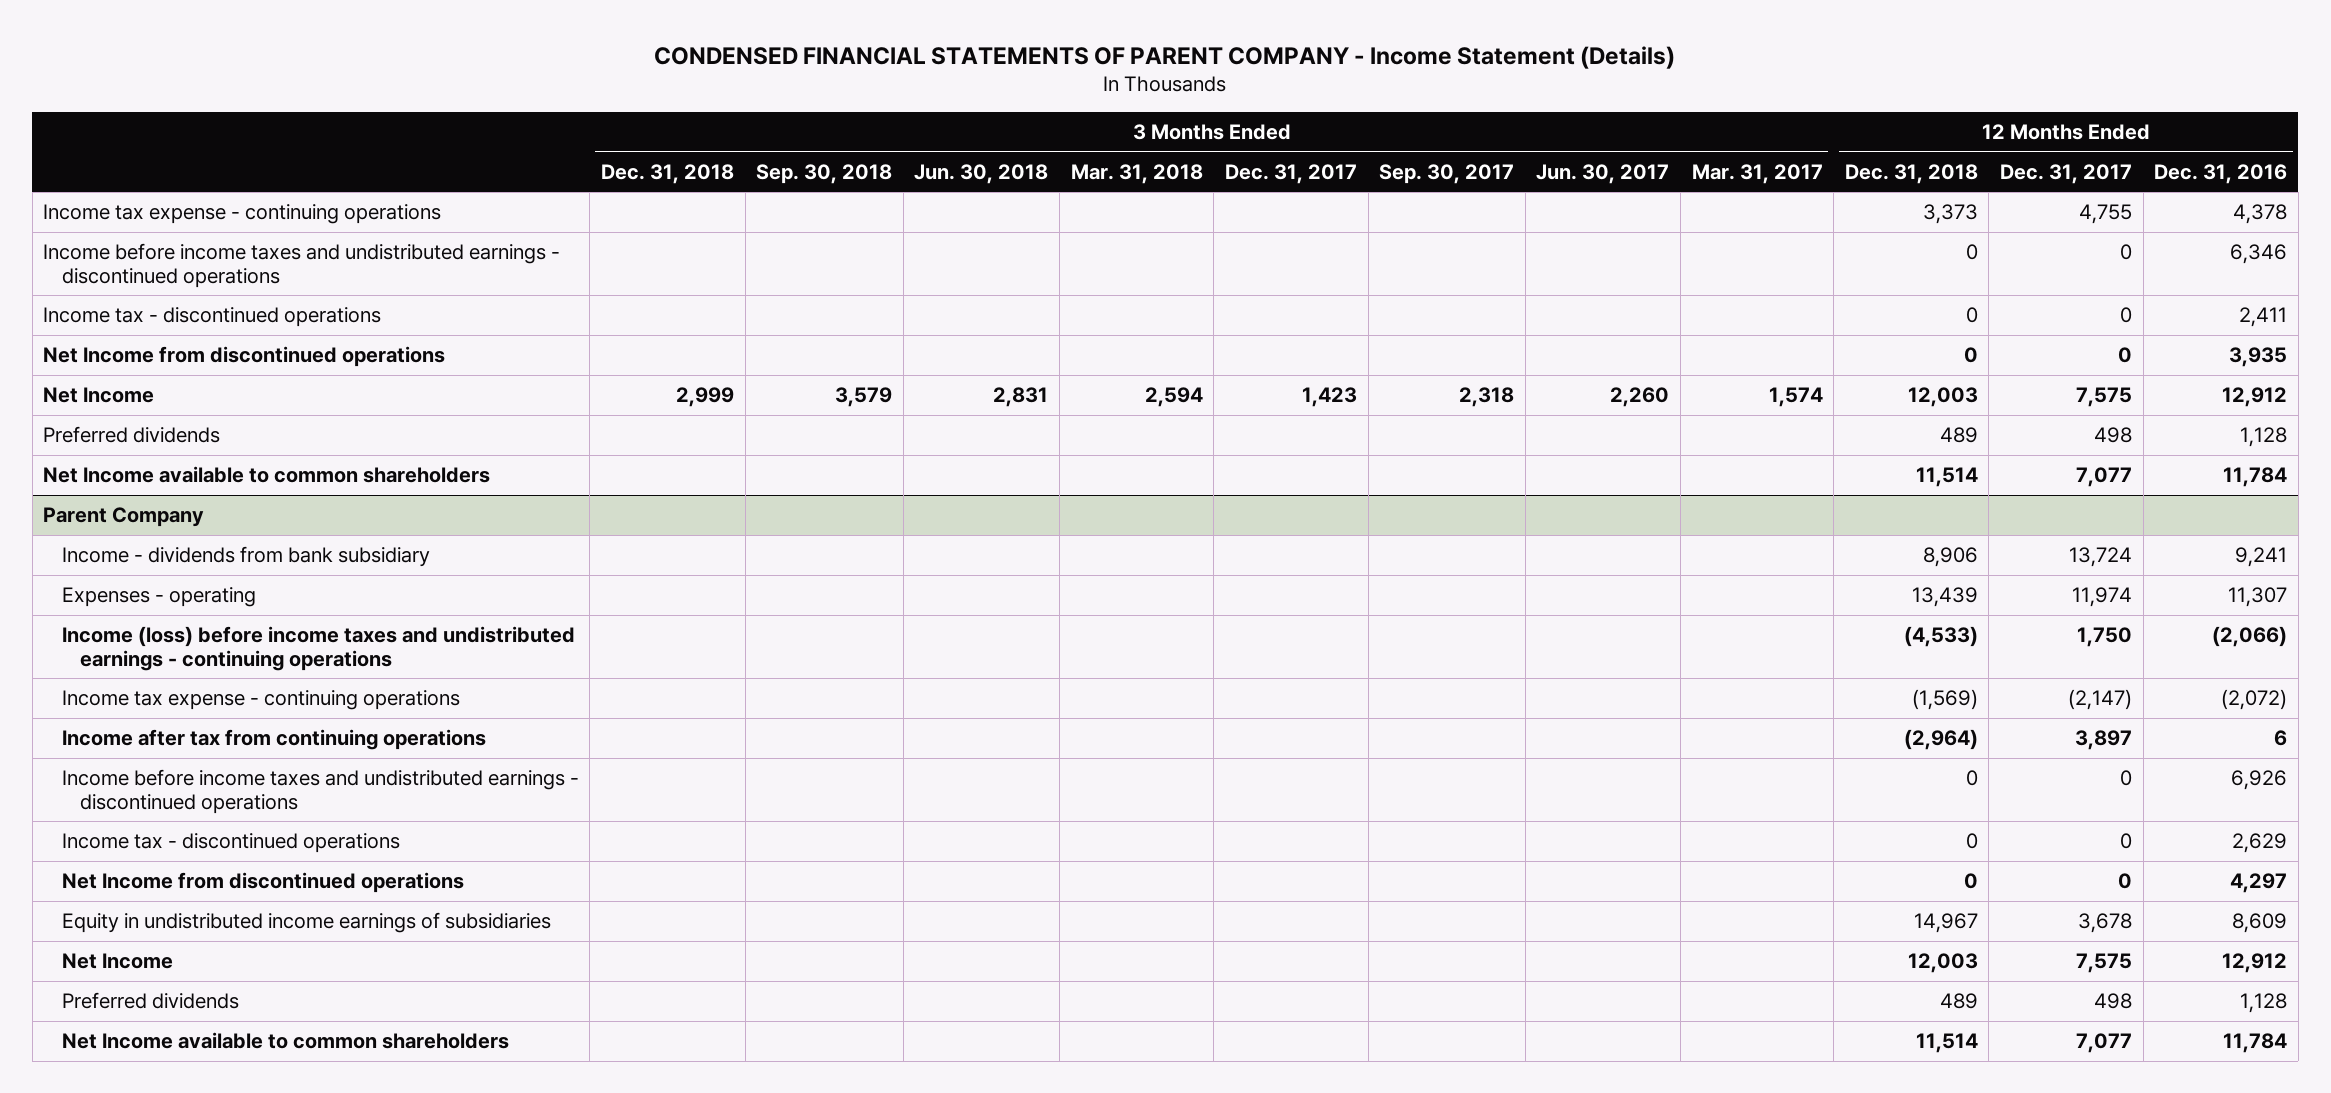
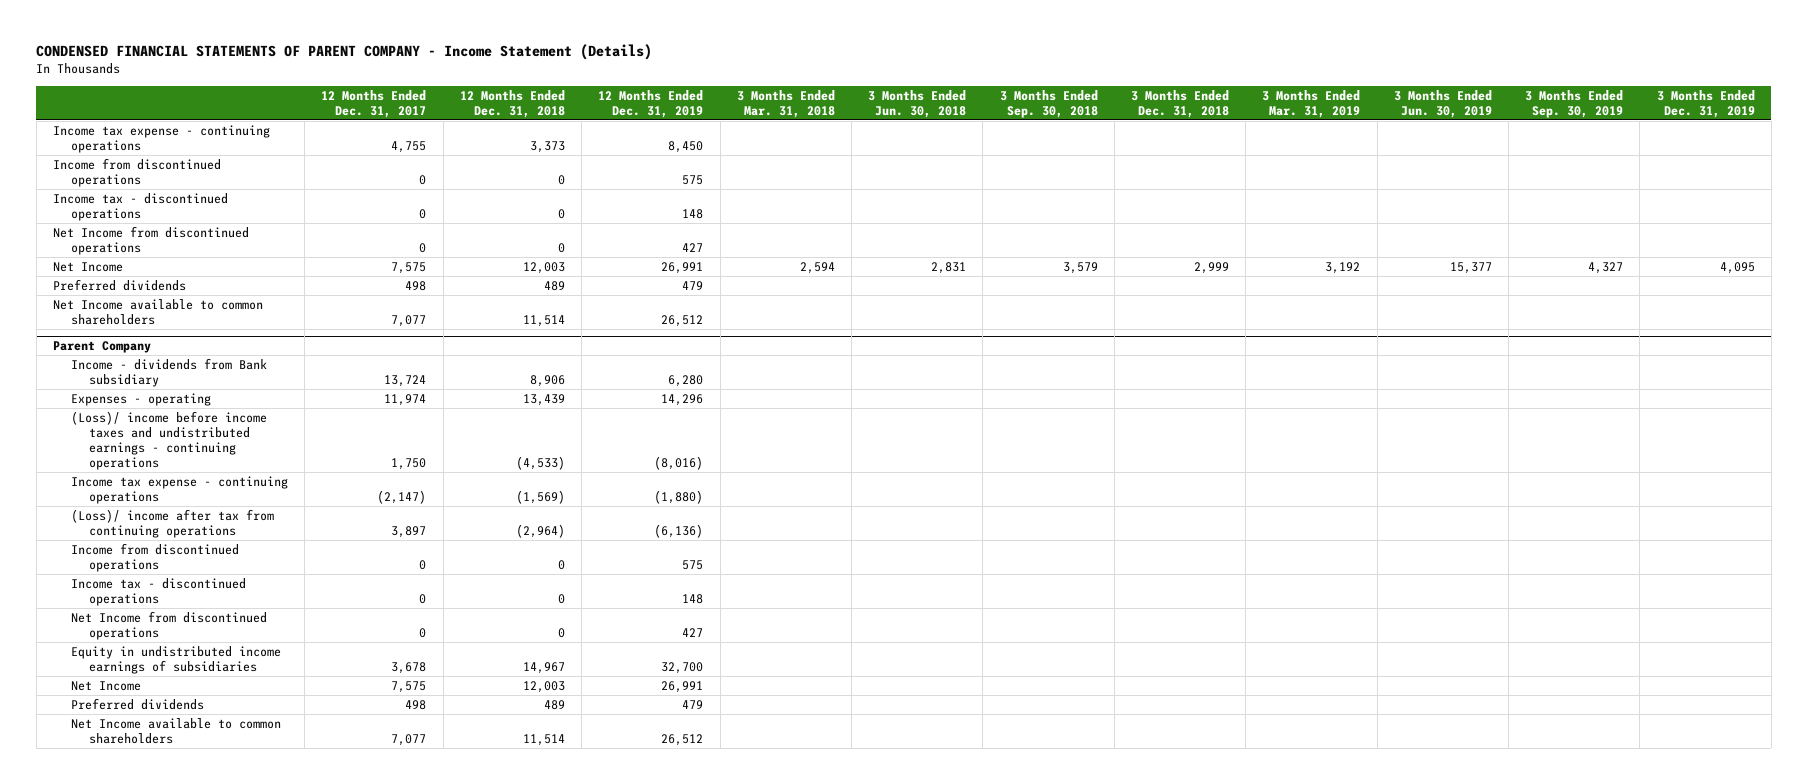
- | 3 Months Ended Dec. 31, 2018 | 3 Months Ended Sep. 30, 2018 | 3 Months Ended Jun. 30, 2018 | 3 Months Ended Mar. 31, 2018 | 3 Months Ended Dec. 31, 2017 | 3 Months Ended Sep. 30, 2017 | 3 Months Ended Jun. 30, 2017 | 3 Months Ended Mar. 31, 2017 | 12 Months Ended Dec. 31, 2018 | 12 Months Ended Dec. 31, 2017 | 12 Months Ended Dec. 31, 2016
+ | 12 Months Ended Dec. 31, 2017 | 12 Months Ended Dec. 31, 2018 | 12 Months Ended Dec. 31, 2019 | 3 Months Ended Mar. 31, 2018 | 3 Months Ended Jun. 30, 2018 | 3 Months Ended Sep. 30, 2018 | 3 Months Ended Dec. 31, 2018 | 3 Months Ended Mar. 31, 2019 | 3 Months Ended Jun. 30, 2019 | 3 Months Ended Sep. 30, 2019 | 3 Months Ended Dec. 31, 2019
- Income before income taxes and undistributed earnings - discontinued operations | | | | | | | | | 0 | 0 | 6,346
+ Income from discontinued operations | 0 | 0 | 575 | | | | | | | |
@ Parent Company
- Income - dividends from bank subsidiary | | | | | | | | | 8,906 | 13,724 | 9,241
+ Income - dividends from Bank subsidiary | 13,724 | 8,906 | 6,280 | | | | | | | |
- Income (loss) before income taxes and undistributed earnings - continuing operations | | | | | | | | | (4,533) | 1,750 | (2,066)
+ (Loss)/ income before income taxes and undistributed earnings - continuing operations | 1,750 | (4,533) | (8,016) | | | | | | | |
- Income after tax from continuing operations | | | | | | | | | (2,964) | 3,897 | 6
- Income before income taxes and undistributed earnings - discontinued operations | | | | | | | | | 0 | 0 | 6,926
+ (Loss)/ income after tax from continuing operations | 3,897 | (2,964) | (6,136) | | | | | | | |
+ Income from discontinued operations | 0 | 0 | 575 | | | | | | | |

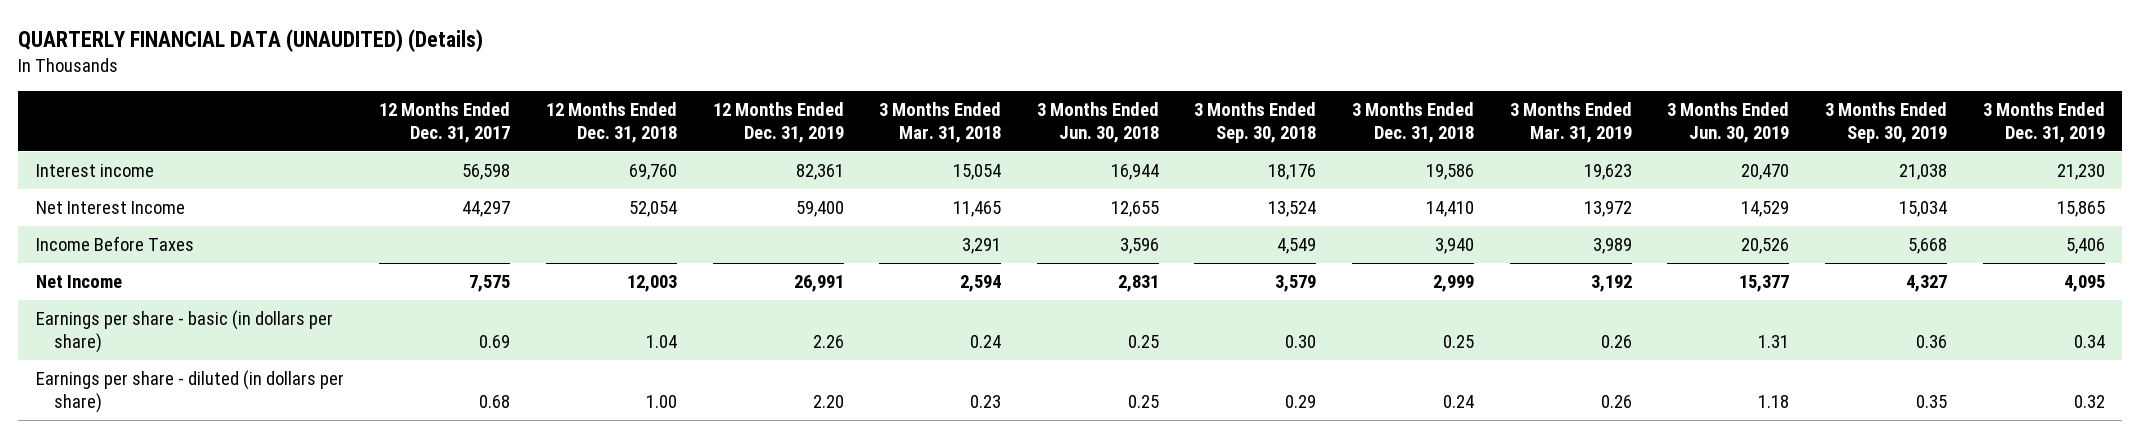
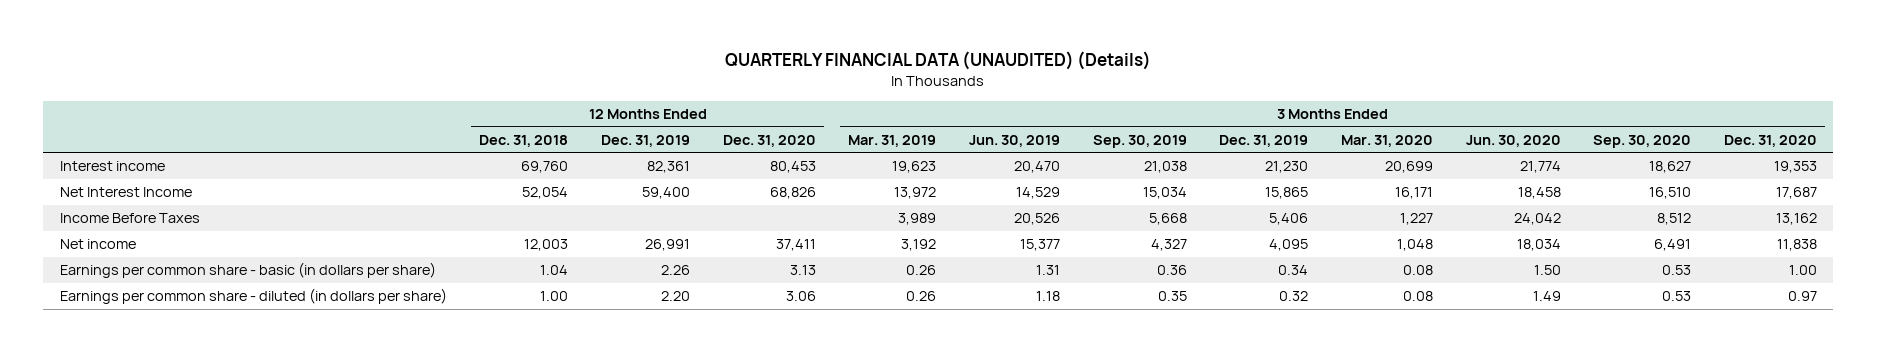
- | 12 Months Ended Dec. 31, 2017 | 12 Months Ended Dec. 31, 2018 | 12 Months Ended Dec. 31, 2019 | 3 Months Ended Mar. 31, 2018 | 3 Months Ended Jun. 30, 2018 | 3 Months Ended Sep. 30, 2018 | 3 Months Ended Dec. 31, 2018 | 3 Months Ended Mar. 31, 2019 | 3 Months Ended Jun. 30, 2019 | 3 Months Ended Sep. 30, 2019 | 3 Months Ended Dec. 31, 2019
+ | 12 Months Ended Dec. 31, 2018 | 12 Months Ended Dec. 31, 2019 | 12 Months Ended Dec. 31, 2020 | 3 Months Ended Mar. 31, 2019 | 3 Months Ended Jun. 30, 2019 | 3 Months Ended Sep. 30, 2019 | 3 Months Ended Dec. 31, 2019 | 3 Months Ended Mar. 31, 2020 | 3 Months Ended Jun. 30, 2020 | 3 Months Ended Sep. 30, 2020 | 3 Months Ended Dec. 31, 2020
- Net Income | 7,575 | 12,003 | 26,991 | 2,594 | 2,831 | 3,579 | 2,999 | 3,192 | 15,377 | 4,327 | 4,095
- Earnings per share - basic (in dollars per share) | 0.69 | 1.04 | 2.26 | 0.24 | 0.25 | 0.30 | 0.25 | 0.26 | 1.31 | 0.36 | 0.34
- Earnings per share - diluted (in dollars per share) | 0.68 | 1.00 | 2.20 | 0.23 | 0.25 | 0.29 | 0.24 | 0.26 | 1.18 | 0.35 | 0.32
+ Net income | 12,003 | 26,991 | 37,411 | 3,192 | 15,377 | 4,327 | 4,095 | 1,048 | 18,034 | 6,491 | 11,838
+ Earnings per common share - basic (in dollars per share) | 1.04 | 2.26 | 3.13 | 0.26 | 1.31 | 0.36 | 0.34 | 0.08 | 1.50 | 0.53 | 1.00
+ Earnings per common share - diluted (in dollars per share) | 1.00 | 2.20 | 3.06 | 0.26 | 1.18 | 0.35 | 0.32 | 0.08 | 1.49 | 0.53 | 0.97

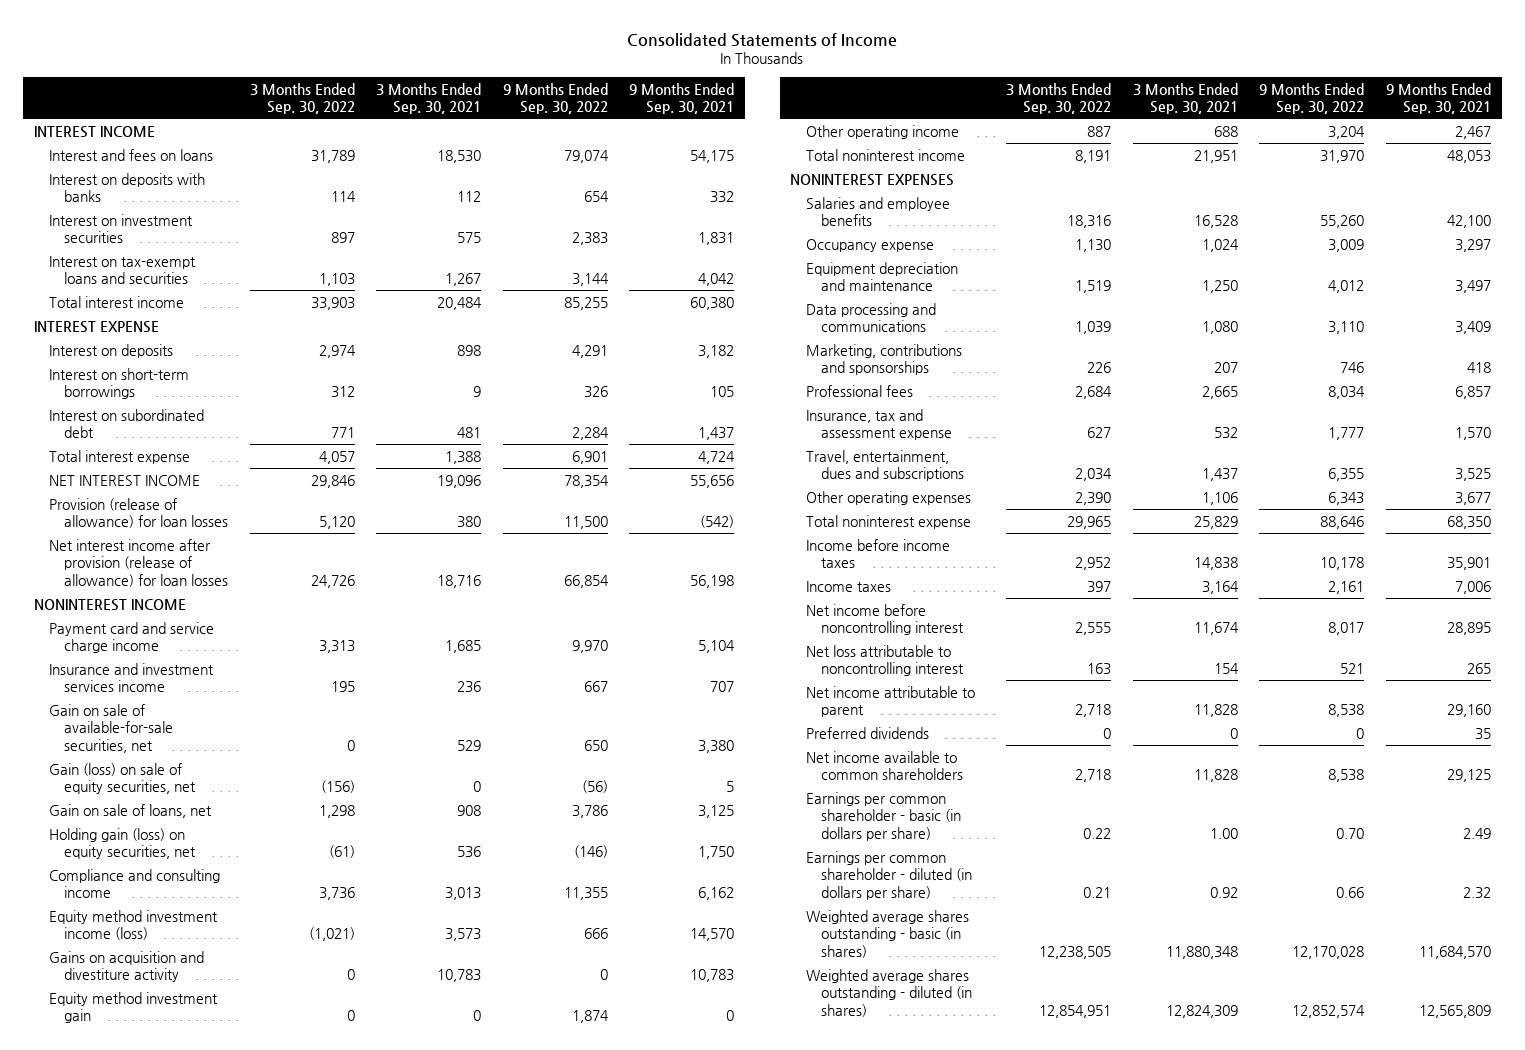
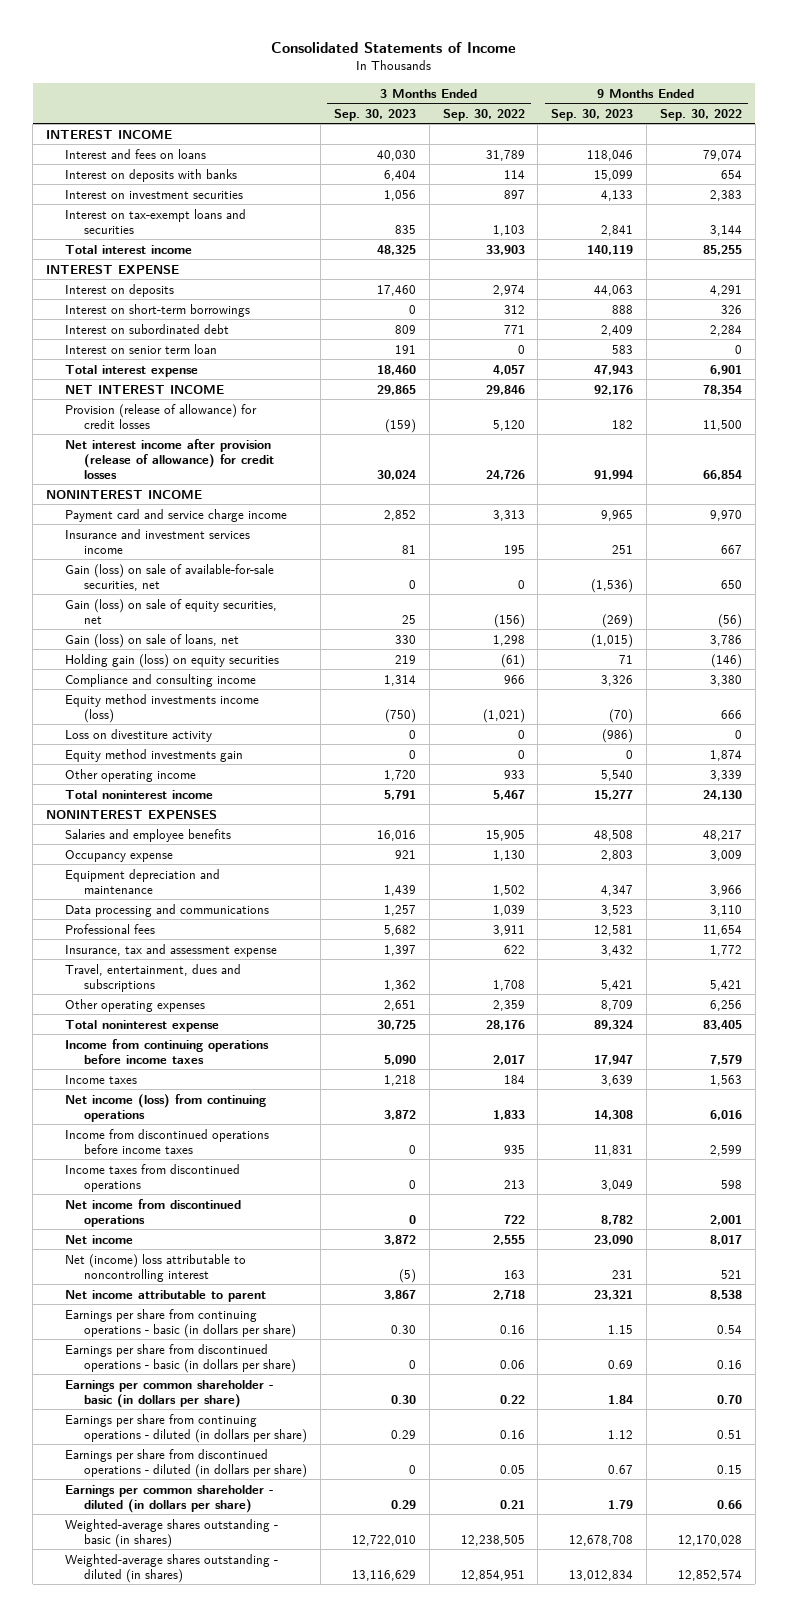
- | 3 Months Ended Sep. 30, 2022 | 3 Months Ended Sep. 30, 2021 | 9 Months Ended Sep. 30, 2022 | 9 Months Ended Sep. 30, 2021
+ | 3 Months Ended Sep. 30, 2023 | 3 Months Ended Sep. 30, 2022 | 9 Months Ended Sep. 30, 2023 | 9 Months Ended Sep. 30, 2022
+ Interest on senior term loan | 191 | 0 | 583 | 0
- Provision (release of allowance) for loan losses | 5,120 | 380 | 11,500 | (542)
- Net interest income after provision (release of allowance) for loan losses | 24,726 | 18,716 | 66,854 | 56,198
+ Provision (release of allowance) for credit losses | (159) | 5,120 | 182 | 11,500
+ Net interest income after provision (release of allowance) for credit losses | 30,024 | 24,726 | 91,994 | 66,854
- Gain on sale of available-for-sale securities, net | 0 | 529 | 650 | 3,380
+ Gain (loss) on sale of available-for-sale securities, net | 0 | 0 | (1,536) | 650
- Gain on sale of loans, net | 1,298 | 908 | 3,786 | 3,125
- Holding gain (loss) on equity securities, net | (61) | 536 | (146) | 1,750
- Compliance and consulting income | 3,736 | 3,013 | 11,355 | 6,162
- Equity method investment income (loss) | (1,021) | 3,573 | 666 | 14,570
- Gains on acquisition and divestiture activity | 0 | 10,783 | 0 | 10,783
- Equity method investment gain | 0 | 0 | 1,874 | 0
- Other operating income | 887 | 688 | 3,204 | 2,467
- Total noninterest income | 8,191 | 21,951 | 31,970 | 48,053
+ Gain (loss) on sale of loans, net | 330 | 1,298 | (1,015) | 3,786
+ Holding gain (loss) on equity securities | 219 | (61) | 71 | (146)
+ Compliance and consulting income | 1,314 | 966 | 3,326 | 3,380
+ Equity method investments income (loss) | (750) | (1,021) | (70) | 666
+ Loss on divestiture activity | 0 | 0 | (986) | 0
+ Equity method investments gain | 0 | 0 | 0 | 1,874
+ Other operating income | 1,720 | 933 | 5,540 | 3,339
+ Total noninterest income | 5,791 | 5,467 | 15,277 | 24,130
- Salaries and employee benefits | 18,316 | 16,528 | 55,260 | 42,100
+ Salaries and employee benefits | 16,016 | 15,905 | 48,508 | 48,217
- Equipment depreciation and maintenance | 1,519 | 1,250 | 4,012 | 3,497
+ Equipment depreciation and maintenance | 1,439 | 1,502 | 4,347 | 3,966
- Marketing, contributions and sponsorships | 226 | 207 | 746 | 418
- Professional fees | 2,684 | 2,665 | 8,034 | 6,857
- Insurance, tax and assessment expense | 627 | 532 | 1,777 | 1,570
- Travel, entertainment, dues and subscriptions | 2,034 | 1,437 | 6,355 | 3,525
- Other operating expenses | 2,390 | 1,106 | 6,343 | 3,677
- Total noninterest expense | 29,965 | 25,829 | 88,646 | 68,350
- Income before income taxes | 2,952 | 14,838 | 10,178 | 35,901
- Income taxes | 397 | 3,164 | 2,161 | 7,006
- Net income before noncontrolling interest | 2,555 | 11,674 | 8,017 | 28,895
- Net loss attributable to noncontrolling interest | 163 | 154 | 521 | 265
+ Professional fees | 5,682 | 3,911 | 12,581 | 11,654
+ Insurance, tax and assessment expense | 1,397 | 622 | 3,432 | 1,772
+ Travel, entertainment, dues and subscriptions | 1,362 | 1,708 | 5,421 | 5,421
+ Other operating expenses | 2,651 | 2,359 | 8,709 | 6,256
+ Total noninterest expense | 30,725 | 28,176 | 89,324 | 83,405
+ Income from continuing operations before income taxes | 5,090 | 2,017 | 17,947 | 7,579
+ Income taxes | 1,218 | 184 | 3,639 | 1,563
+ Net income (loss) from continuing operations | 3,872 | 1,833 | 14,308 | 6,016
+ Income from discontinued operations before income taxes | 0 | 935 | 11,831 | 2,599
+ Income taxes from discontinued operations | 0 | 213 | 3,049 | 598
+ Net income from discontinued operations | 0 | 722 | 8,782 | 2,001
+ Net income | 3,872 | 2,555 | 23,090 | 8,017
+ Net (income) loss attributable to noncontrolling interest | (5) | 163 | 231 | 521
- Preferred dividends | 0 | 0 | 0 | 35
- Net income available to common shareholders | 2,718 | 11,828 | 8,538 | 29,125
+ Earnings per share from continuing operations - basic (in dollars per share) | 0.30 | 0.16 | 1.15 | 0.54
+ Earnings per share from discontinued operations - basic (in dollars per share) | 0 | 0.06 | 0.69 | 0.16
+ Earnings per share from continuing operations - diluted (in dollars per share) | 0.29 | 0.16 | 1.12 | 0.51
+ Earnings per share from discontinued operations - diluted (in dollars per share) | 0 | 0.05 | 0.67 | 0.15
- Weighted average shares outstanding - basic (in shares) | 12,238,505 | 11,880,348 | 12,170,028 | 11,684,570
- Weighted average shares outstanding - diluted (in shares) | 12,854,951 | 12,824,309 | 12,852,574 | 12,565,809
+ Weighted-average shares outstanding - basic (in shares) | 12,722,010 | 12,238,505 | 12,678,708 | 12,170,028
+ Weighted-average shares outstanding - diluted (in shares) | 13,116,629 | 12,854,951 | 13,012,834 | 12,852,574

